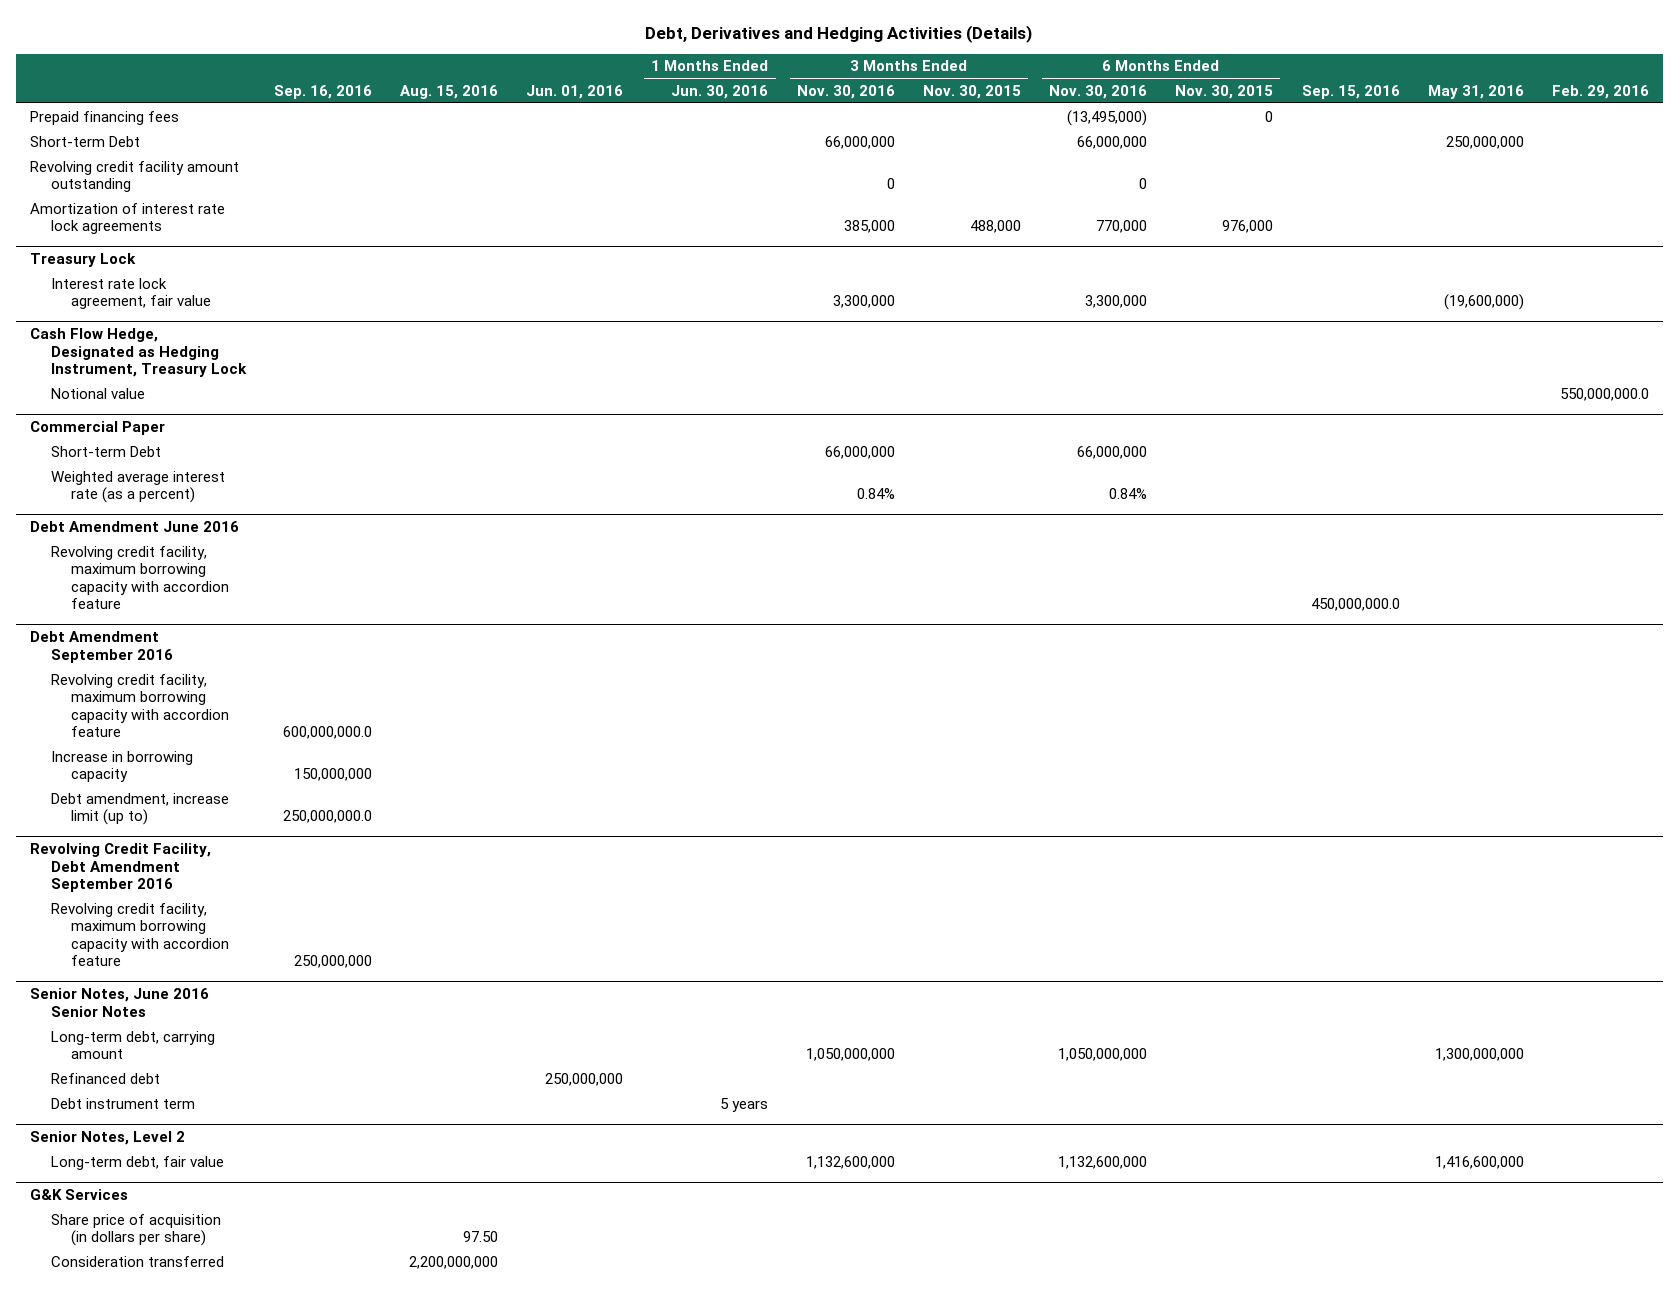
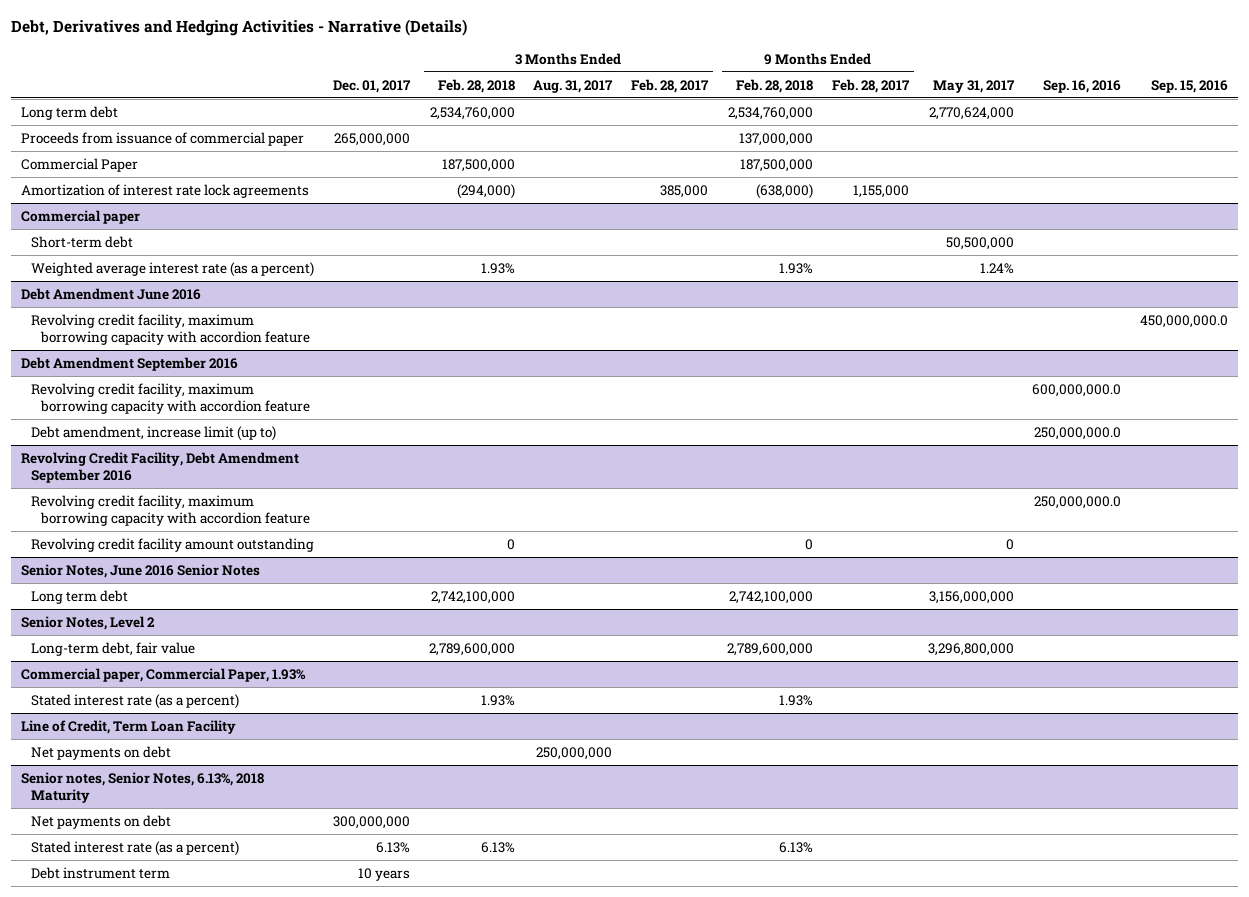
- Debt, Derivatives and Hedging Activities (Details)
+ Debt, Derivatives and Hedging Activities - Narrative (Details)
- | Sep. 16, 2016 | Aug. 15, 2016 | Jun. 01, 2016 | 1 Months Ended Jun. 30, 2016 | 3 Months Ended Nov. 30, 2016 | 3 Months Ended Nov. 30, 2015 | 6 Months Ended Nov. 30, 2016 | 6 Months Ended Nov. 30, 2015 | Sep. 15, 2016 | May 31, 2016 | Feb. 29, 2016
+ | Dec. 01, 2017 | 3 Months Ended Feb. 28, 2018 | 3 Months Ended Aug. 31, 2017 | 3 Months Ended Feb. 28, 2017 | 9 Months Ended Feb. 28, 2018 | 9 Months Ended Feb. 28, 2017 | May 31, 2017 | Sep. 16, 2016 | Sep. 15, 2016
- Prepaid financing fees | | | | | | | (13,495,000) | 0 | | |
- Short-term Debt | | | | | 66,000,000 | | 66,000,000 | | | 250,000,000 |
- Revolving credit facility amount outstanding | | | | | 0 | | 0 | | | |
+ Long term debt | | 2,534,760,000 | | | 2,534,760,000 | | 2,770,624,000 | |
+ Proceeds from issuance of commercial paper | 265,000,000 | | | | 137,000,000 | | | |
+ Commercial Paper | | 187,500,000 | | | 187,500,000 | | | |
- Treasury Lock
- Interest rate lock agreement, fair value | | | | | 3,300,000 | | 3,300,000 | | | (19,600,000) |
- Cash Flow Hedge, Designated as Hedging Instrument, Treasury Lock
- Notional value | | | | | | | | | | | 550,000,000.0
- Commercial Paper
- Short-term Debt | | | | | 66,000,000 | | 66,000,000 | | | |
+ Commercial paper
+ Short-term debt | | | | | | | 50,500,000 | |
@ Debt Amendment September 2016
- Increase in borrowing capacity | 150,000,000 | | | | | | | | | |
@ Revolving Credit Facility, Debt Amendment September 2016
- Revolving credit facility, maximum borrowing capacity with accordion feature | 250,000,000 | | | | | | | | | |
+ Revolving credit facility, maximum borrowing capacity with accordion feature | | | | | | | | 250,000,000.0 |
+ Revolving credit facility amount outstanding | | 0 | | | 0 | | 0 | |
@ Senior Notes, June 2016 Senior Notes
- Long-term debt, carrying amount | | | | | 1,050,000,000 | | 1,050,000,000 | | | 1,300,000,000 |
- Refinanced debt | | | 250,000,000 | | | | | | | |
- Debt instrument term | | | | 5 years | | | | | | |
+ Long term debt | | 2,742,100,000 | | | 2,742,100,000 | | 3,156,000,000 | |
- G&K Services
- Share price of acquisition (in dollars per share) | | 97.50 | | | | | | | | |
- Consideration transferred | | 2,200,000,000 | | | | | | | | |
+ Commercial paper, Commercial Paper, 1.93%
+ Stated interest rate (as a percent) | | 1.93% | | | 1.93% | | | |
+ Line of Credit, Term Loan Facility
+ Net payments on debt | | | 250,000,000 | | | | | |
+ Senior notes, Senior Notes, 6.13%, 2018 Maturity
+ Net payments on debt | 300,000,000 | | | | | | | |
+ Stated interest rate (as a percent) | 6.13% | 6.13% | | | 6.13% | | | |
+ Debt instrument term | 10 years | | | | | | | |

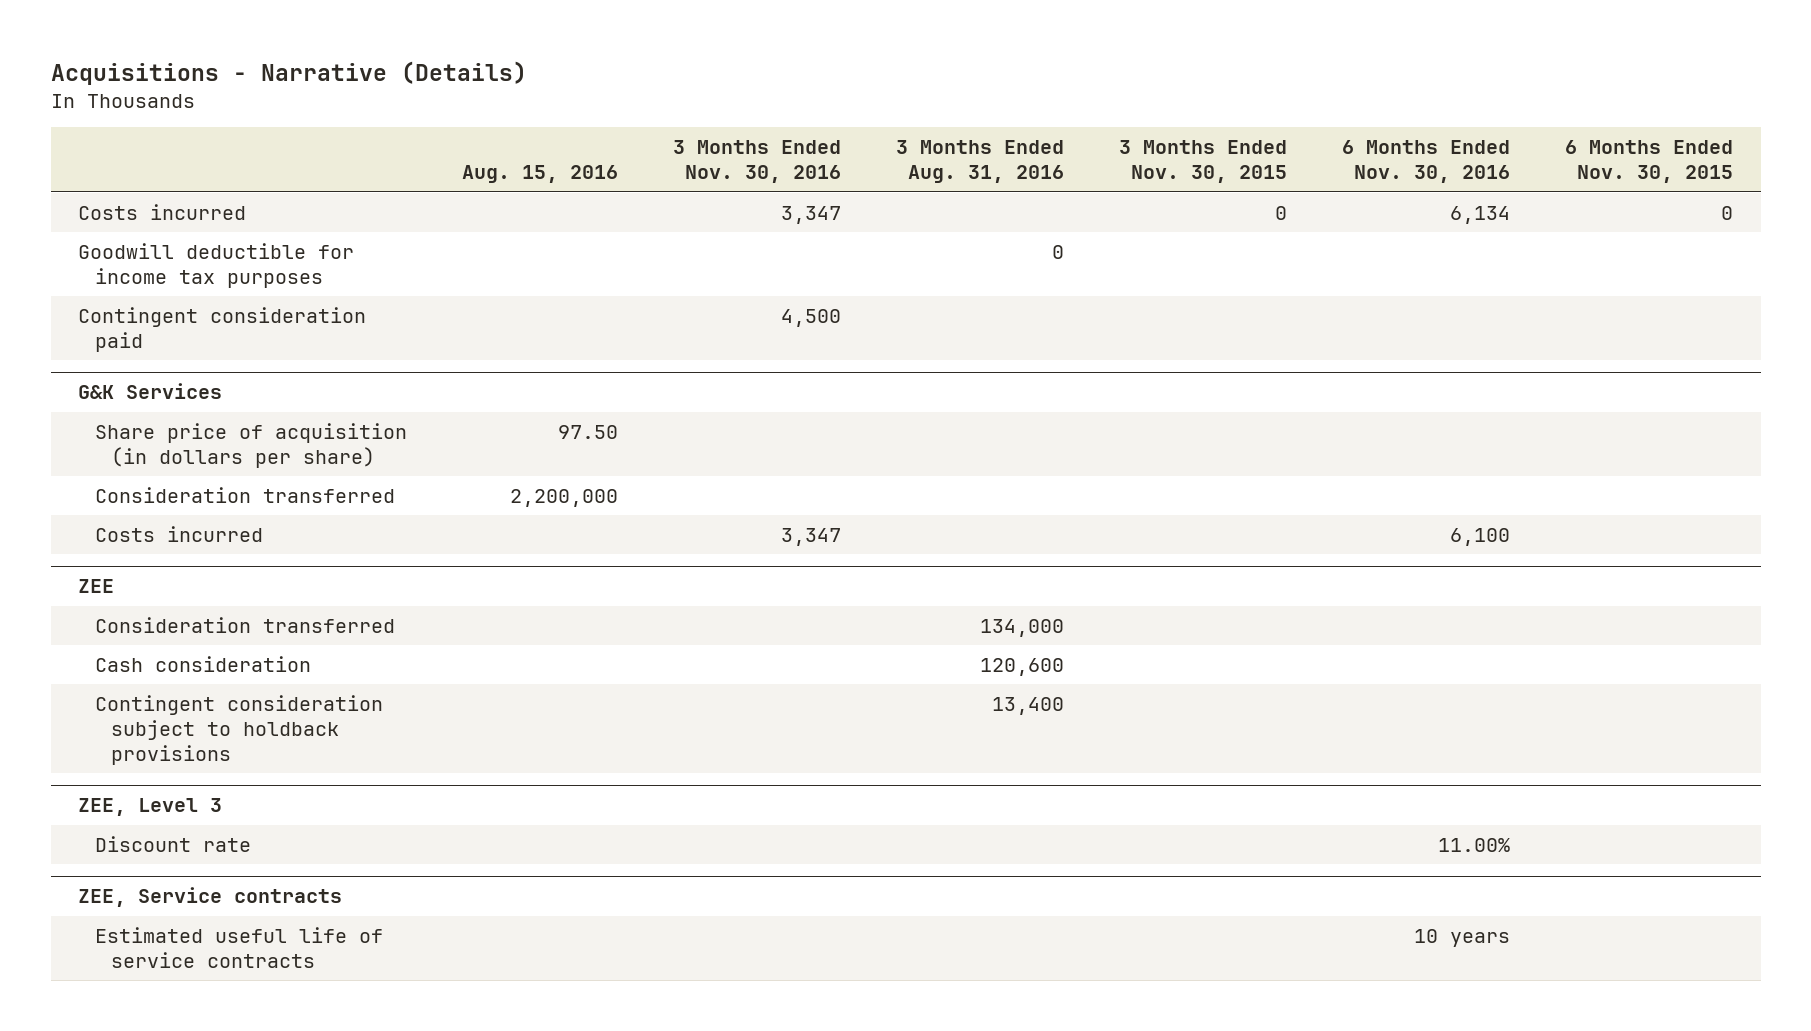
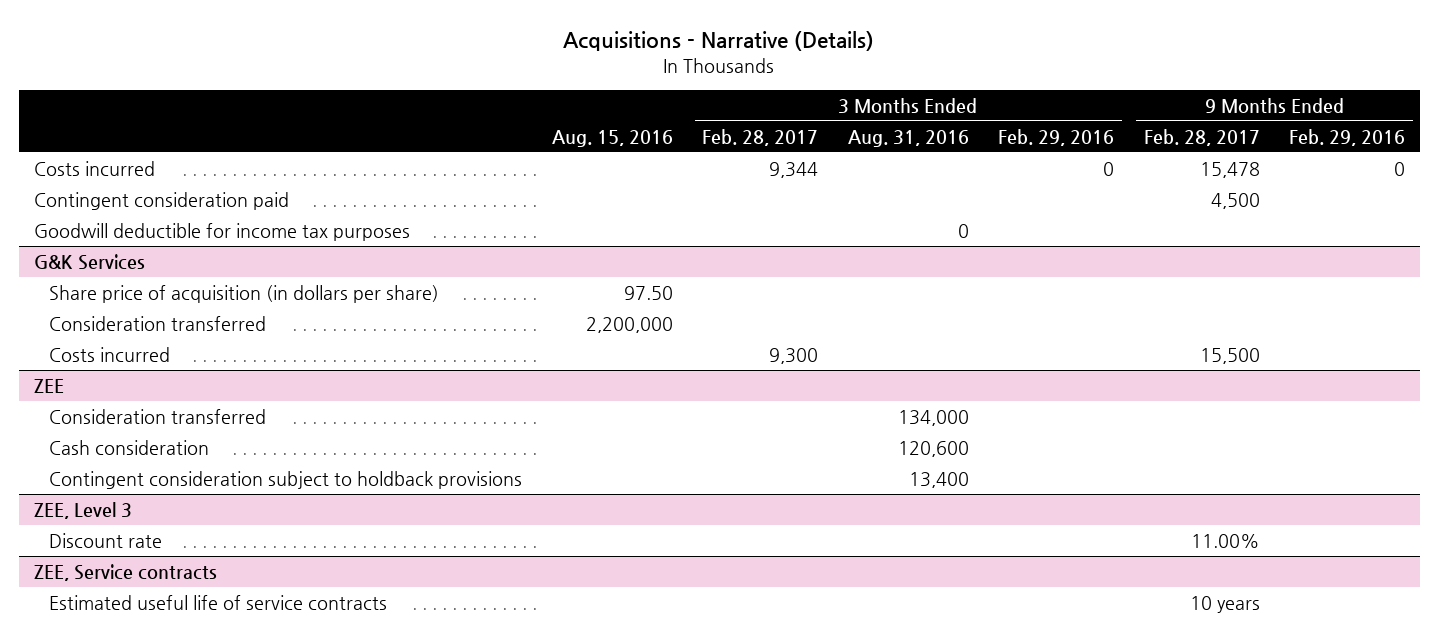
- | Aug. 15, 2016 | 3 Months Ended Nov. 30, 2016 | 3 Months Ended Aug. 31, 2016 | 3 Months Ended Nov. 30, 2015 | 6 Months Ended Nov. 30, 2016 | 6 Months Ended Nov. 30, 2015
+ | Aug. 15, 2016 | 3 Months Ended Feb. 28, 2017 | 3 Months Ended Aug. 31, 2016 | 3 Months Ended Feb. 29, 2016 | 9 Months Ended Feb. 28, 2017 | 9 Months Ended Feb. 29, 2016
moved down: Goodwill deductible for income tax purposes | | | 0 | | |

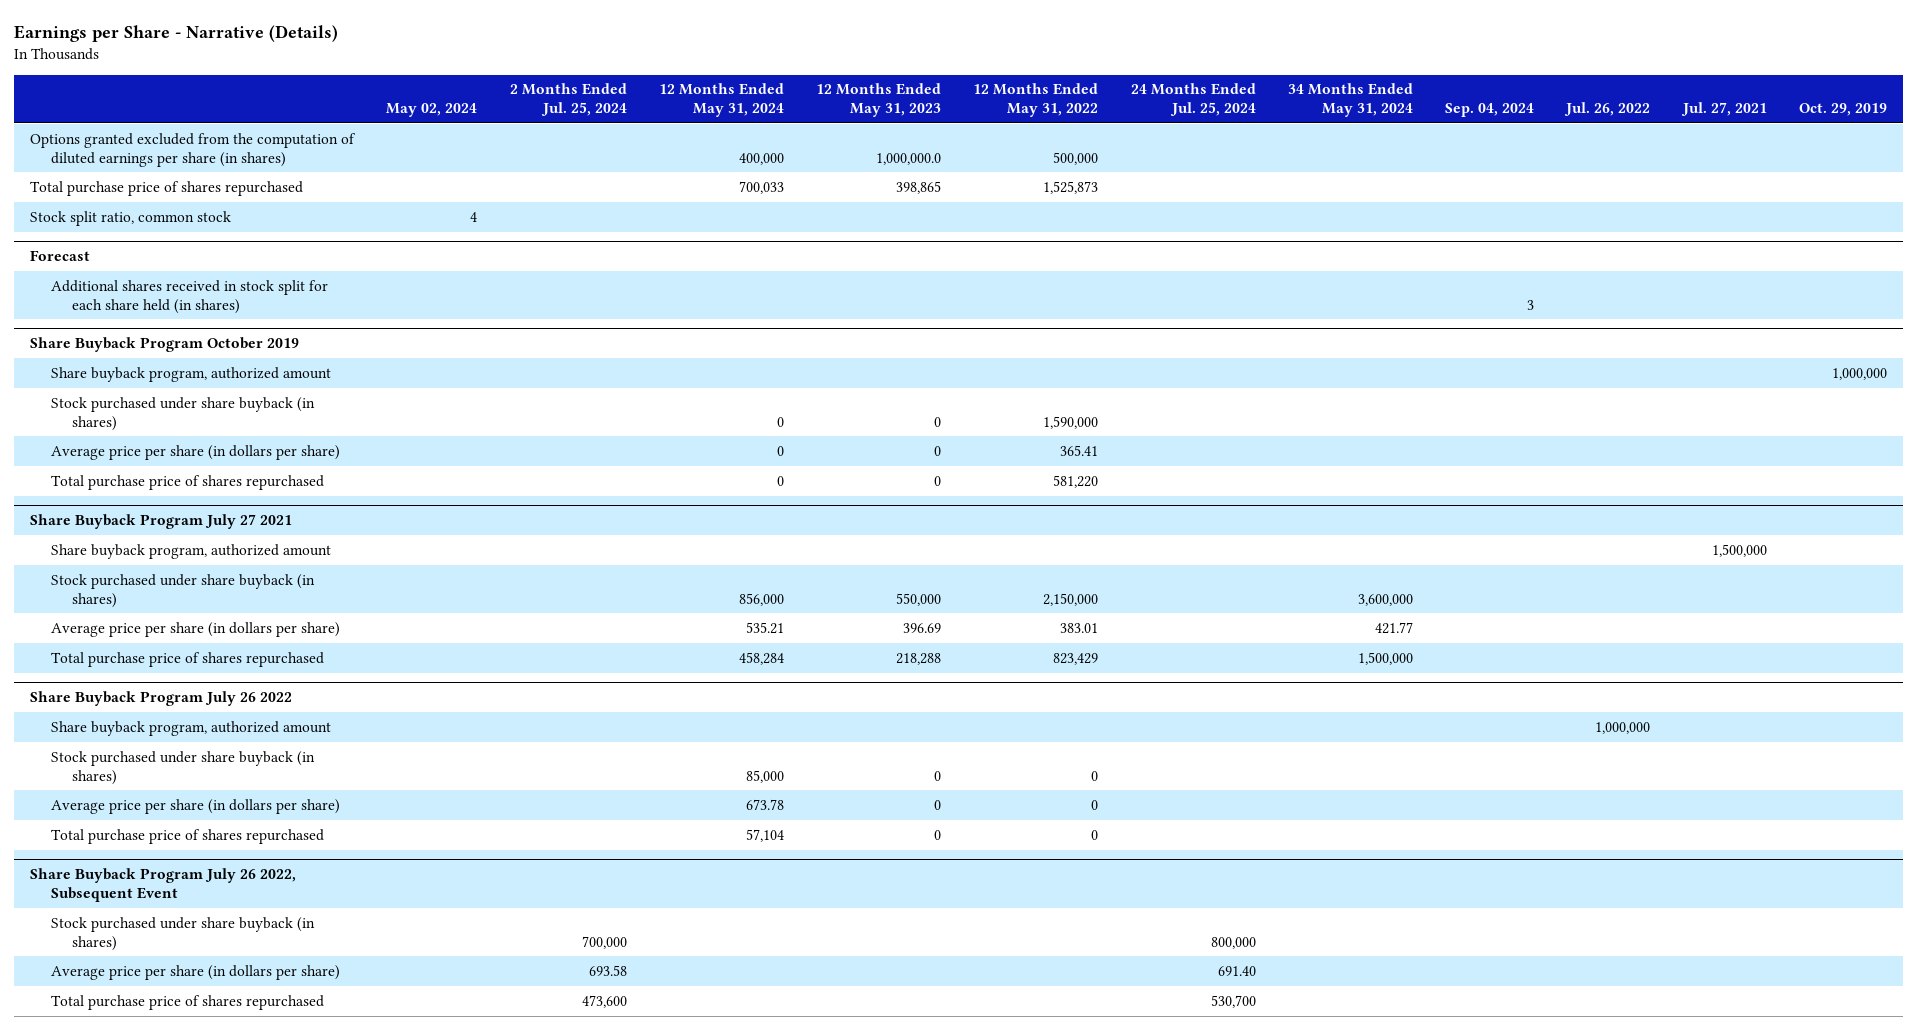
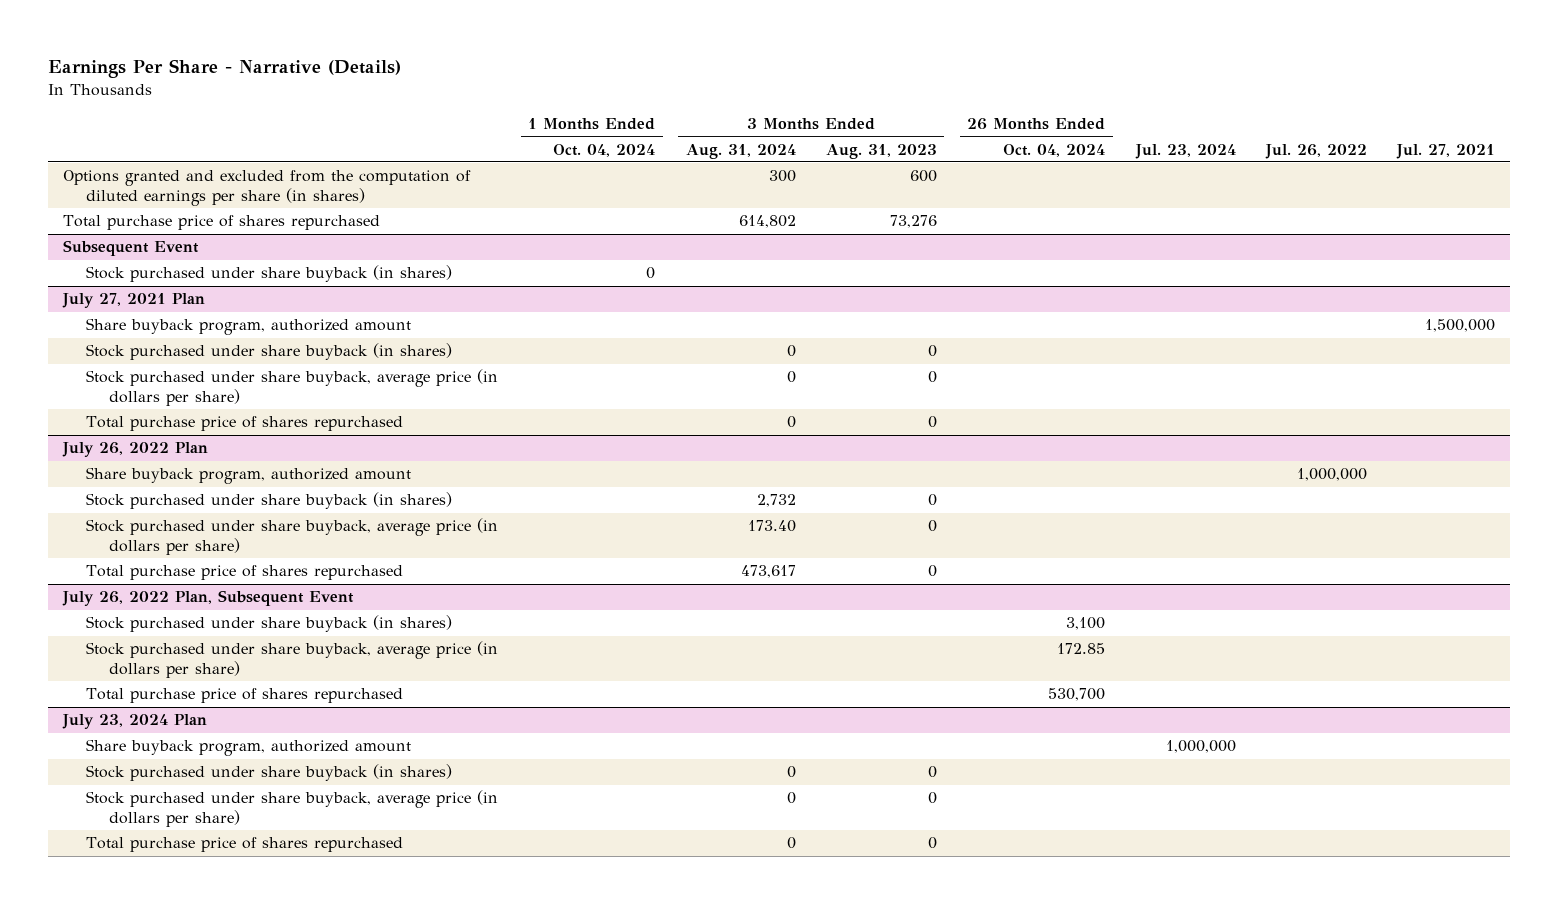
- Earnings per Share - Narrative (Details)
+ Earnings Per Share - Narrative (Details)
- | May 02, 2024 | 2 Months Ended Jul. 25, 2024 | 12 Months Ended May 31, 2024 | 12 Months Ended May 31, 2023 | 12 Months Ended May 31, 2022 | 24 Months Ended Jul. 25, 2024 | 34 Months Ended May 31, 2024 | Sep. 04, 2024 | Jul. 26, 2022 | Jul. 27, 2021 | Oct. 29, 2019
+ | 1 Months Ended Oct. 04, 2024 | 3 Months Ended Aug. 31, 2024 | 3 Months Ended Aug. 31, 2023 | 26 Months Ended Oct. 04, 2024 | Jul. 23, 2024 | Jul. 26, 2022 | Jul. 27, 2021
- Options granted excluded from the computation of diluted earnings per share (in shares) | | | 400,000 | 1,000,000.0 | 500,000 | | | | | |
+ Options granted and excluded from the computation of diluted earnings per share (in shares) | | 300 | 600 | | | |
- Stock split ratio, common stock | 4 | | | | | | | | | |
- Forecast
- Additional shares received in stock split for each share held (in shares) | | | | | | | | 3 | | |
- Share Buyback Program October 2019
- Share buyback program, authorized amount | | | | | | | | | | | 1,000,000
- Stock purchased under share buyback (in shares) | | | 0 | 0 | 1,590,000 | | | | | |
- Average price per share (in dollars per share) | | | 0 | 0 | 365.41 | | | | | |
- Total purchase price of shares repurchased | | | 0 | 0 | 581,220 | | | | | |
- Share Buyback Program July 27 2021
+ Subsequent Event
+ Stock purchased under share buyback (in shares) | 0 | | | | | |
+ July 27, 2021 Plan
- Average price per share (in dollars per share) | | | 535.21 | 396.69 | 383.01 | | 421.77 | | | |
+ Stock purchased under share buyback, average price (in dollars per share) | | 0 | 0 | | | |
- Share Buyback Program July 26 2022
+ July 26, 2022 Plan
- Average price per share (in dollars per share) | | | 673.78 | 0 | 0 | | | | | |
+ Stock purchased under share buyback, average price (in dollars per share) | | 173.40 | 0 | | | |
- Share Buyback Program July 26 2022, Subsequent Event
+ July 26, 2022 Plan, Subsequent Event
- Average price per share (in dollars per share) | | 693.58 | | | | 691.40 | | | | |
+ Stock purchased under share buyback, average price (in dollars per share) | | | | 172.85 | | |
+ July 23, 2024 Plan
+ Share buyback program, authorized amount | | | | | 1,000,000 | |
+ Stock purchased under share buyback (in shares) | | 0 | 0 | | | |
+ Stock purchased under share buyback, average price (in dollars per share) | | 0 | 0 | | | |
+ Total purchase price of shares repurchased | | 0 | 0 | | | |

